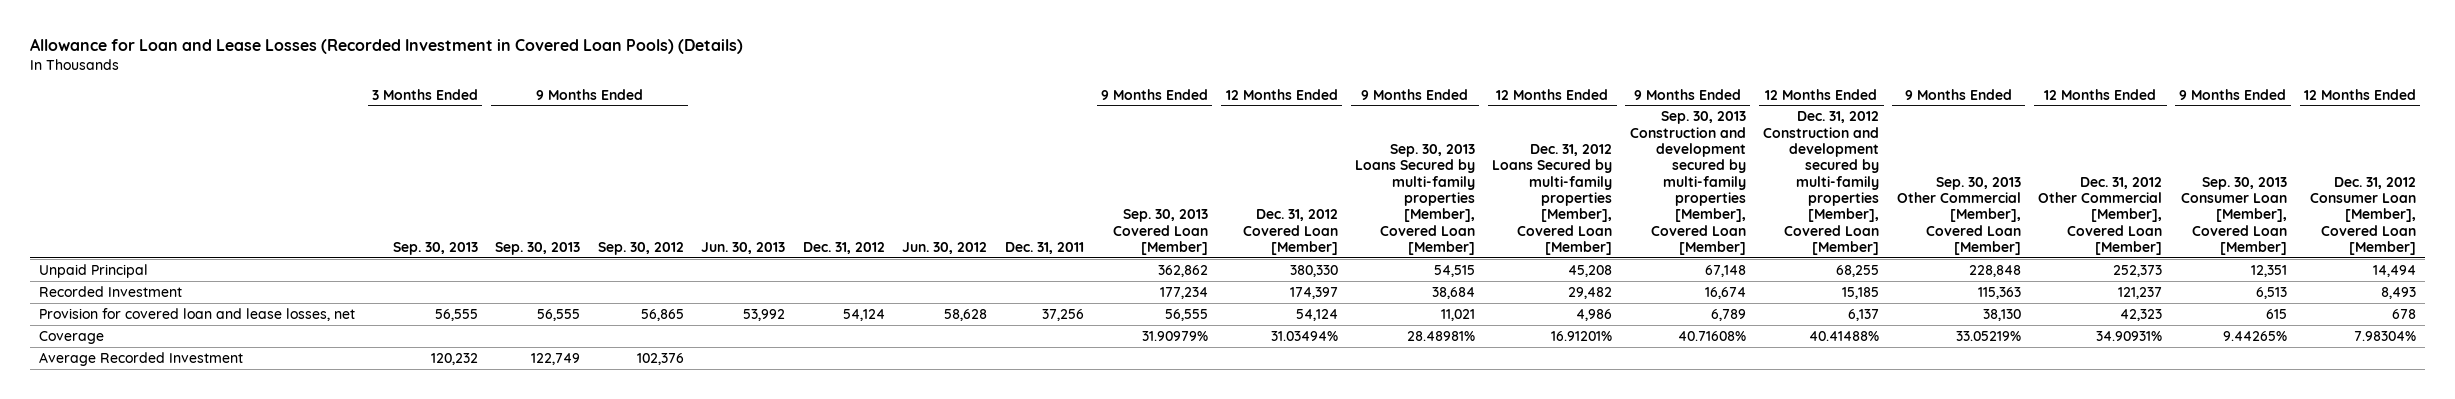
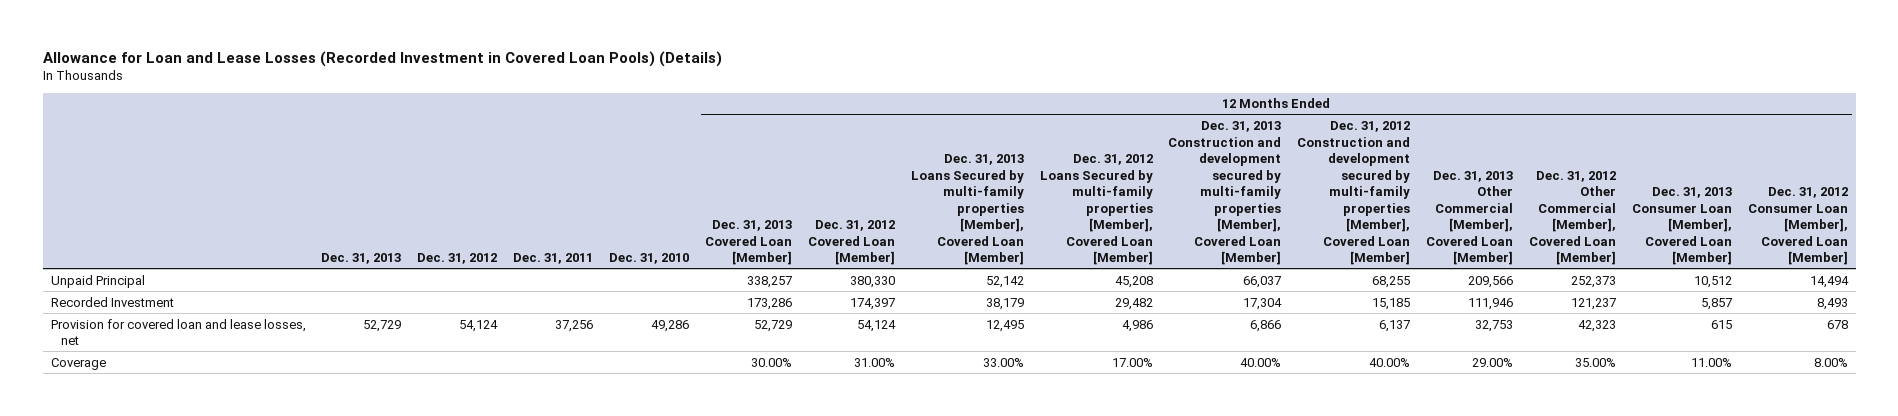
- | 3 Months Ended Sep. 30, 2013 | 9 Months Ended Sep. 30, 2013 | 9 Months Ended Sep. 30, 2012 | Jun. 30, 2013 | Dec. 31, 2012 | Jun. 30, 2012 | Dec. 31, 2011 | 9 Months Ended Sep. 30, 2013 Covered Loan [Member] | 12 Months Ended Dec. 31, 2012 Covered Loan [Member] | 9 Months Ended Sep. 30, 2013 Loans Secured by multi-family properties [Member], Covered Loan [Member] | 12 Months Ended Dec. 31, 2012 Loans Secured by multi-family properties [Member], Covered Loan [Member] | 9 Months Ended Sep. 30, 2013 Construction and development secured by multi-family properties [Member], Covered Loan [Member] | 12 Months Ended Dec. 31, 2012 Construction and development secured by multi-family properties [Member], Covered Loan [Member] | 9 Months Ended Sep. 30, 2013 Other Commercial [Member], Covered Loan [Member] | 12 Months Ended Dec. 31, 2012 Other Commercial [Member], Covered Loan [Member] | 9 Months Ended Sep. 30, 2013 Consumer Loan [Member], Covered Loan [Member] | 12 Months Ended Dec. 31, 2012 Consumer Loan [Member], Covered Loan [Member]
+ | Dec. 31, 2013 | Dec. 31, 2012 | Dec. 31, 2011 | Dec. 31, 2010 | 12 Months Ended Dec. 31, 2013 Covered Loan [Member] | 12 Months Ended Dec. 31, 2012 Covered Loan [Member] | 12 Months Ended Dec. 31, 2013 Loans Secured by multi-family properties [Member], Covered Loan [Member] | 12 Months Ended Dec. 31, 2012 Loans Secured by multi-family properties [Member], Covered Loan [Member] | 12 Months Ended Dec. 31, 2013 Construction and development secured by multi-family properties [Member], Covered Loan [Member] | 12 Months Ended Dec. 31, 2012 Construction and development secured by multi-family properties [Member], Covered Loan [Member] | 12 Months Ended Dec. 31, 2013 Other Commercial [Member], Covered Loan [Member] | 12 Months Ended Dec. 31, 2012 Other Commercial [Member], Covered Loan [Member] | 12 Months Ended Dec. 31, 2013 Consumer Loan [Member], Covered Loan [Member] | 12 Months Ended Dec. 31, 2012 Consumer Loan [Member], Covered Loan [Member]
- Coverage | | | | | | | | 31.90979% | 31.03494% | 28.48981% | 16.91201% | 40.71608% | 40.41488% | 33.05219% | 34.90931% | 9.44265% | 7.98304%
- Average Recorded Investment | 120,232 | 122,749 | 102,376 | | | | | | | | | | | | | |
+ Coverage | | | | | 30.00% | 31.00% | 33.00% | 17.00% | 40.00% | 40.00% | 29.00% | 35.00% | 11.00% | 8.00%

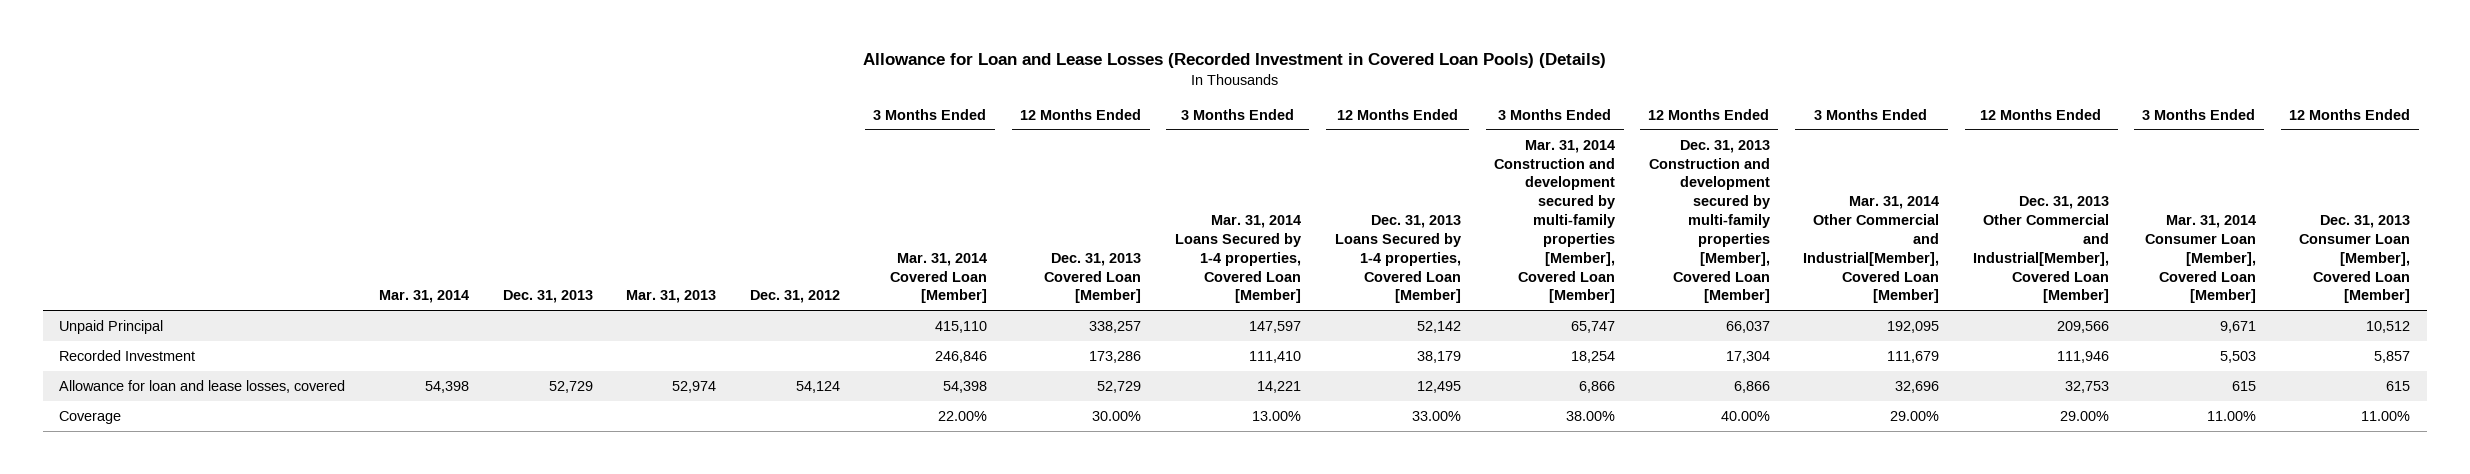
- | Dec. 31, 2013 | Dec. 31, 2012 | Dec. 31, 2011 | Dec. 31, 2010 | 12 Months Ended Dec. 31, 2013 Covered Loan [Member] | 12 Months Ended Dec. 31, 2012 Covered Loan [Member] | 12 Months Ended Dec. 31, 2013 Loans Secured by multi-family properties [Member], Covered Loan [Member] | 12 Months Ended Dec. 31, 2012 Loans Secured by multi-family properties [Member], Covered Loan [Member] | 12 Months Ended Dec. 31, 2013 Construction and development secured by multi-family properties [Member], Covered Loan [Member] | 12 Months Ended Dec. 31, 2012 Construction and development secured by multi-family properties [Member], Covered Loan [Member] | 12 Months Ended Dec. 31, 2013 Other Commercial [Member], Covered Loan [Member] | 12 Months Ended Dec. 31, 2012 Other Commercial [Member], Covered Loan [Member] | 12 Months Ended Dec. 31, 2013 Consumer Loan [Member], Covered Loan [Member] | 12 Months Ended Dec. 31, 2012 Consumer Loan [Member], Covered Loan [Member]
+ | Mar. 31, 2014 | Dec. 31, 2013 | Mar. 31, 2013 | Dec. 31, 2012 | 3 Months Ended Mar. 31, 2014 Covered Loan [Member] | 12 Months Ended Dec. 31, 2013 Covered Loan [Member] | 3 Months Ended Mar. 31, 2014 Loans Secured by 1-4 properties, Covered Loan [Member] | 12 Months Ended Dec. 31, 2013 Loans Secured by 1-4 properties, Covered Loan [Member] | 3 Months Ended Mar. 31, 2014 Construction and development secured by multi-family properties [Member], Covered Loan [Member] | 12 Months Ended Dec. 31, 2013 Construction and development secured by multi-family properties [Member], Covered Loan [Member] | 3 Months Ended Mar. 31, 2014 Other Commercial and Industrial[Member], Covered Loan [Member] | 12 Months Ended Dec. 31, 2013 Other Commercial and Industrial[Member], Covered Loan [Member] | 3 Months Ended Mar. 31, 2014 Consumer Loan [Member], Covered Loan [Member] | 12 Months Ended Dec. 31, 2013 Consumer Loan [Member], Covered Loan [Member]
- Provision for covered loan and lease losses, net | 52,729 | 54,124 | 37,256 | 49,286 | 52,729 | 54,124 | 12,495 | 4,986 | 6,866 | 6,137 | 32,753 | 42,323 | 615 | 678
+ Allowance for loan and lease losses, covered | 54,398 | 52,729 | 52,974 | 54,124 | 54,398 | 52,729 | 14,221 | 12,495 | 6,866 | 6,866 | 32,696 | 32,753 | 615 | 615

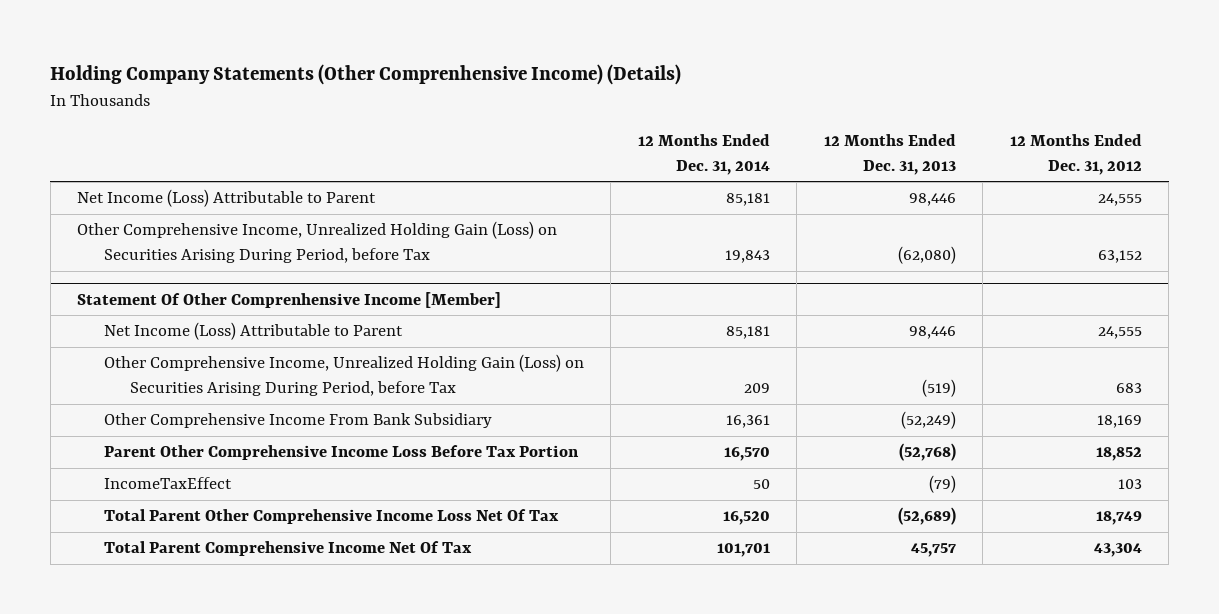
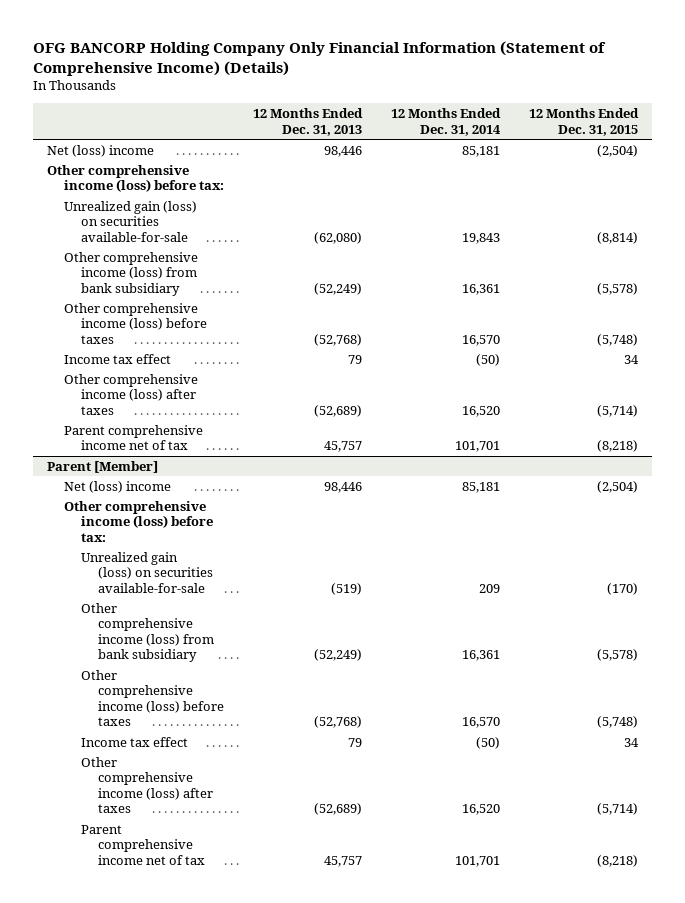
- Holding Company Statements (Other Comprenhensive Income) (Details)
+ OFG BANCORP Holding Company Only Financial Information (Statement of Comprehensive Income) (Details)
- | 12 Months Ended Dec. 31, 2014 | 12 Months Ended Dec. 31, 2013 | 12 Months Ended Dec. 31, 2012
+ | 12 Months Ended Dec. 31, 2013 | 12 Months Ended Dec. 31, 2014 | 12 Months Ended Dec. 31, 2015
- Net Income (Loss) Attributable to Parent | 85,181 | 98,446 | 24,555
- Other Comprehensive Income, Unrealized Holding Gain (Loss) on Securities Arising During Period, before Tax | 19,843 | (62,080) | 63,152
- Statement Of Other Comprenhensive Income [Member]
- Net Income (Loss) Attributable to Parent | 85,181 | 98,446 | 24,555
- Other Comprehensive Income, Unrealized Holding Gain (Loss) on Securities Arising During Period, before Tax | 209 | (519) | 683
- Other Comprehensive Income From Bank Subsidiary | 16,361 | (52,249) | 18,169
- Parent Other Comprehensive Income Loss Before Tax Portion | 16,570 | (52,768) | 18,852
- IncomeTaxEffect | 50 | (79) | 103
- Total Parent Other Comprehensive Income Loss Net Of Tax | 16,520 | (52,689) | 18,749
- Total Parent Comprehensive Income Net Of Tax | 101,701 | 45,757 | 43,304
+ Net (loss) income | 98,446 | 85,181 | (2,504)
+ Other comprehensive income (loss) before tax:
+ Unrealized gain (loss) on securities available-for-sale | (62,080) | 19,843 | (8,814)
+ Other comprehensive income (loss) from bank subsidiary | (52,249) | 16,361 | (5,578)
+ Other comprehensive income (loss) before taxes | (52,768) | 16,570 | (5,748)
+ Income tax effect | 79 | (50) | 34
+ Other comprehensive income (loss) after taxes | (52,689) | 16,520 | (5,714)
+ Parent comprehensive income net of tax | 45,757 | 101,701 | (8,218)
+ Parent [Member]
+ Net (loss) income | 98,446 | 85,181 | (2,504)
+ Other comprehensive income (loss) before tax:
+ Unrealized gain (loss) on securities available-for-sale | (519) | 209 | (170)
+ Other comprehensive income (loss) from bank subsidiary | (52,249) | 16,361 | (5,578)
+ Other comprehensive income (loss) before taxes | (52,768) | 16,570 | (5,748)
+ Income tax effect | 79 | (50) | 34
+ Other comprehensive income (loss) after taxes | (52,689) | 16,520 | (5,714)
+ Parent comprehensive income net of tax | 45,757 | 101,701 | (8,218)

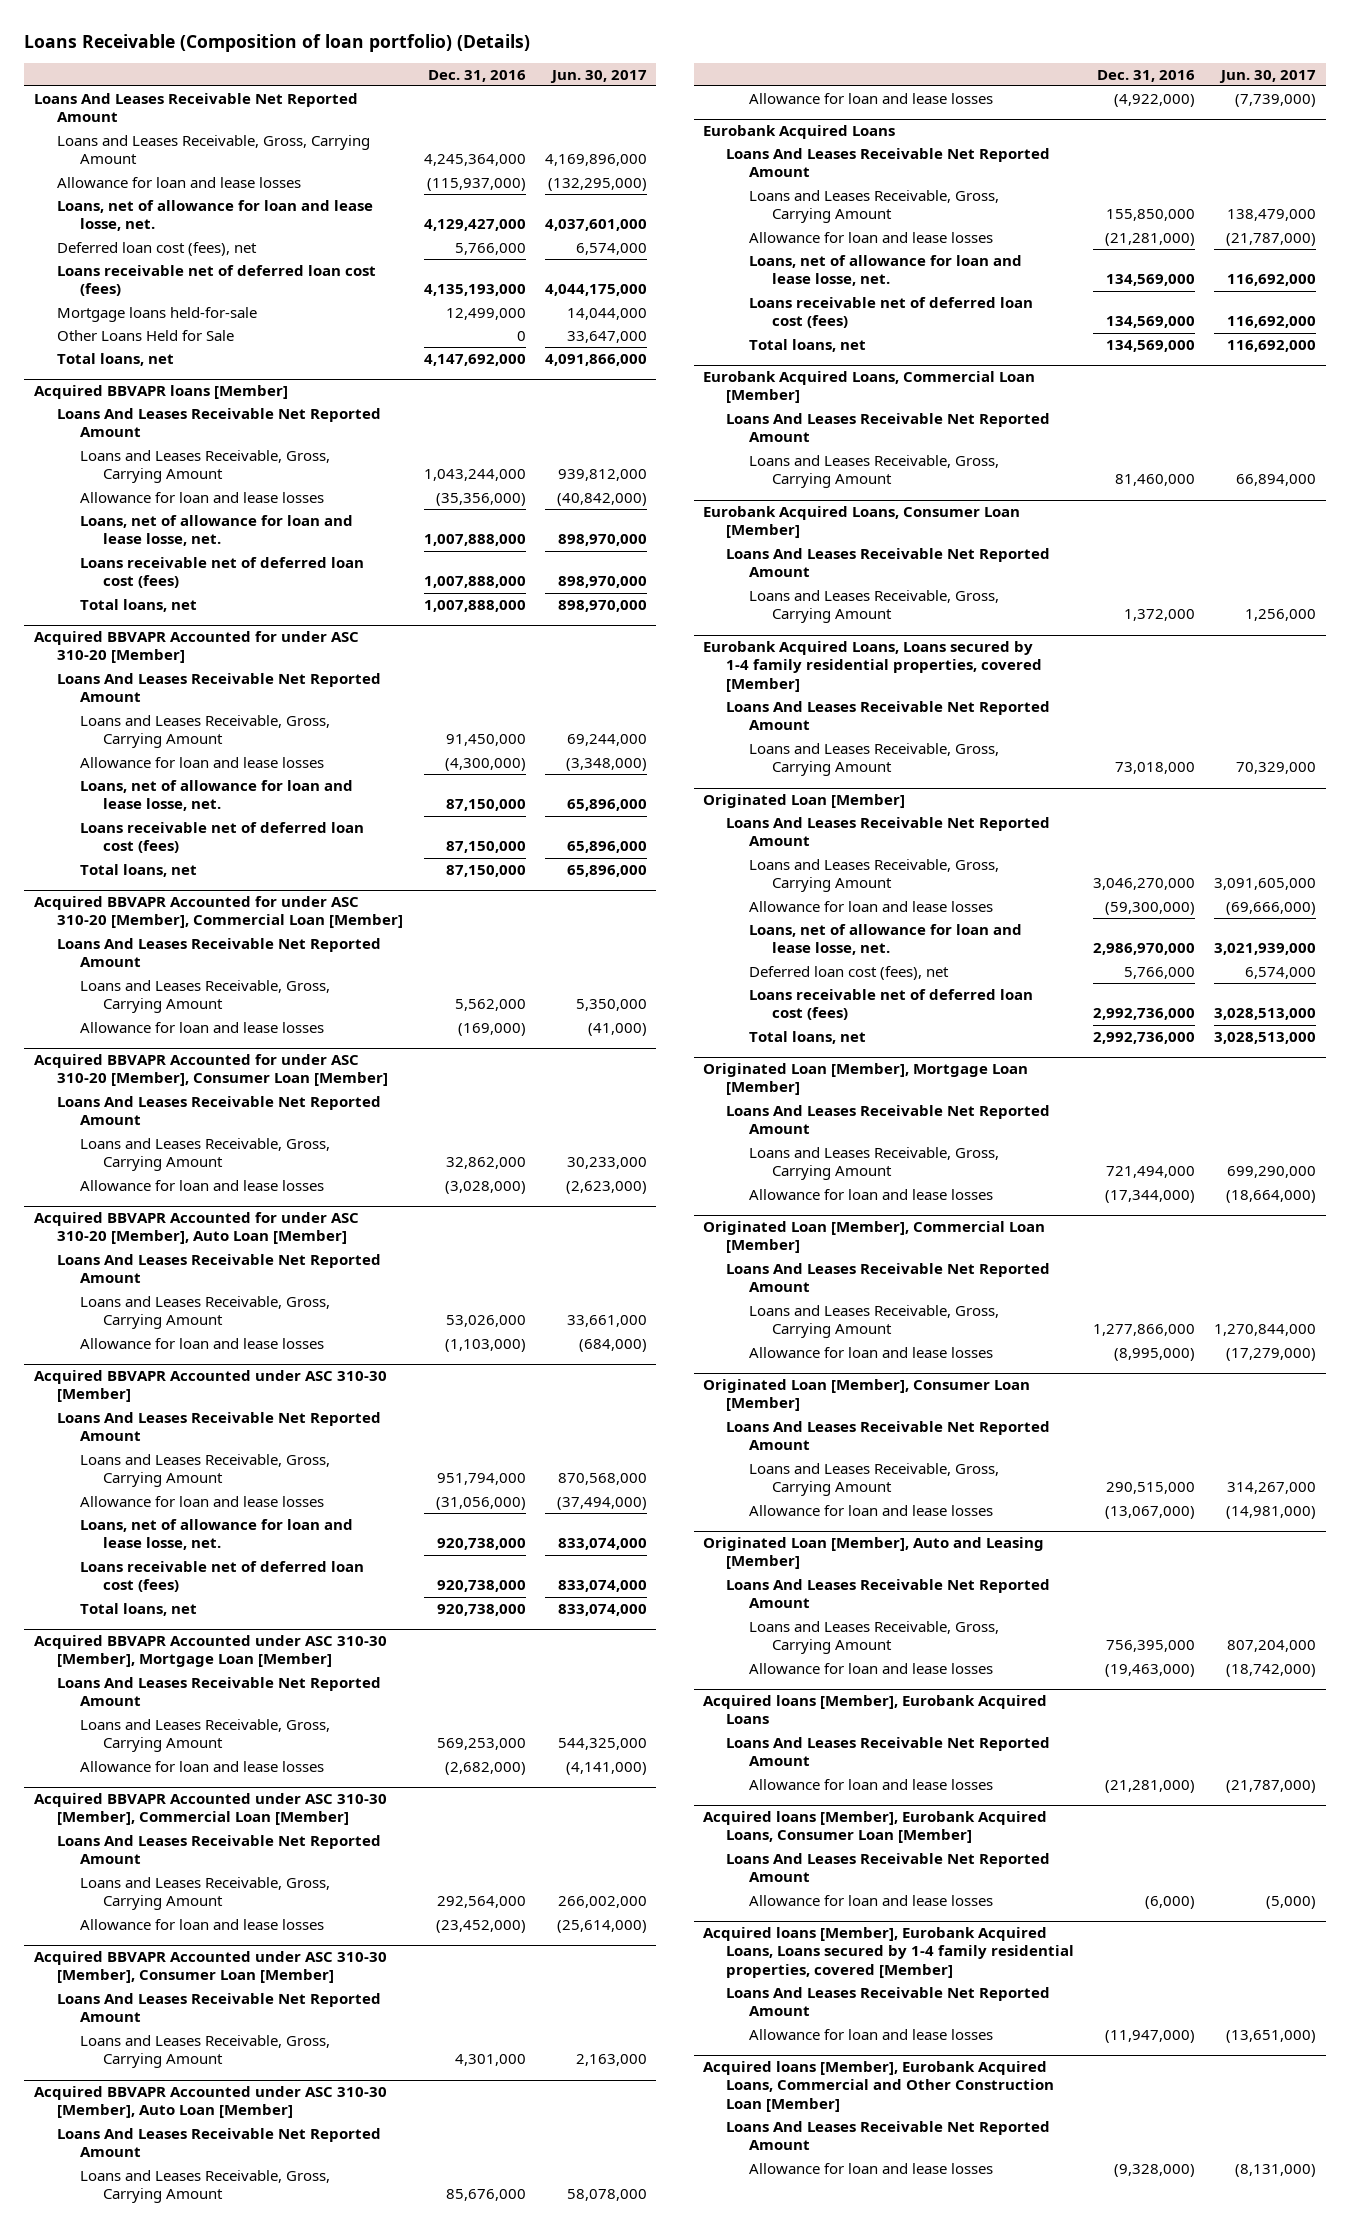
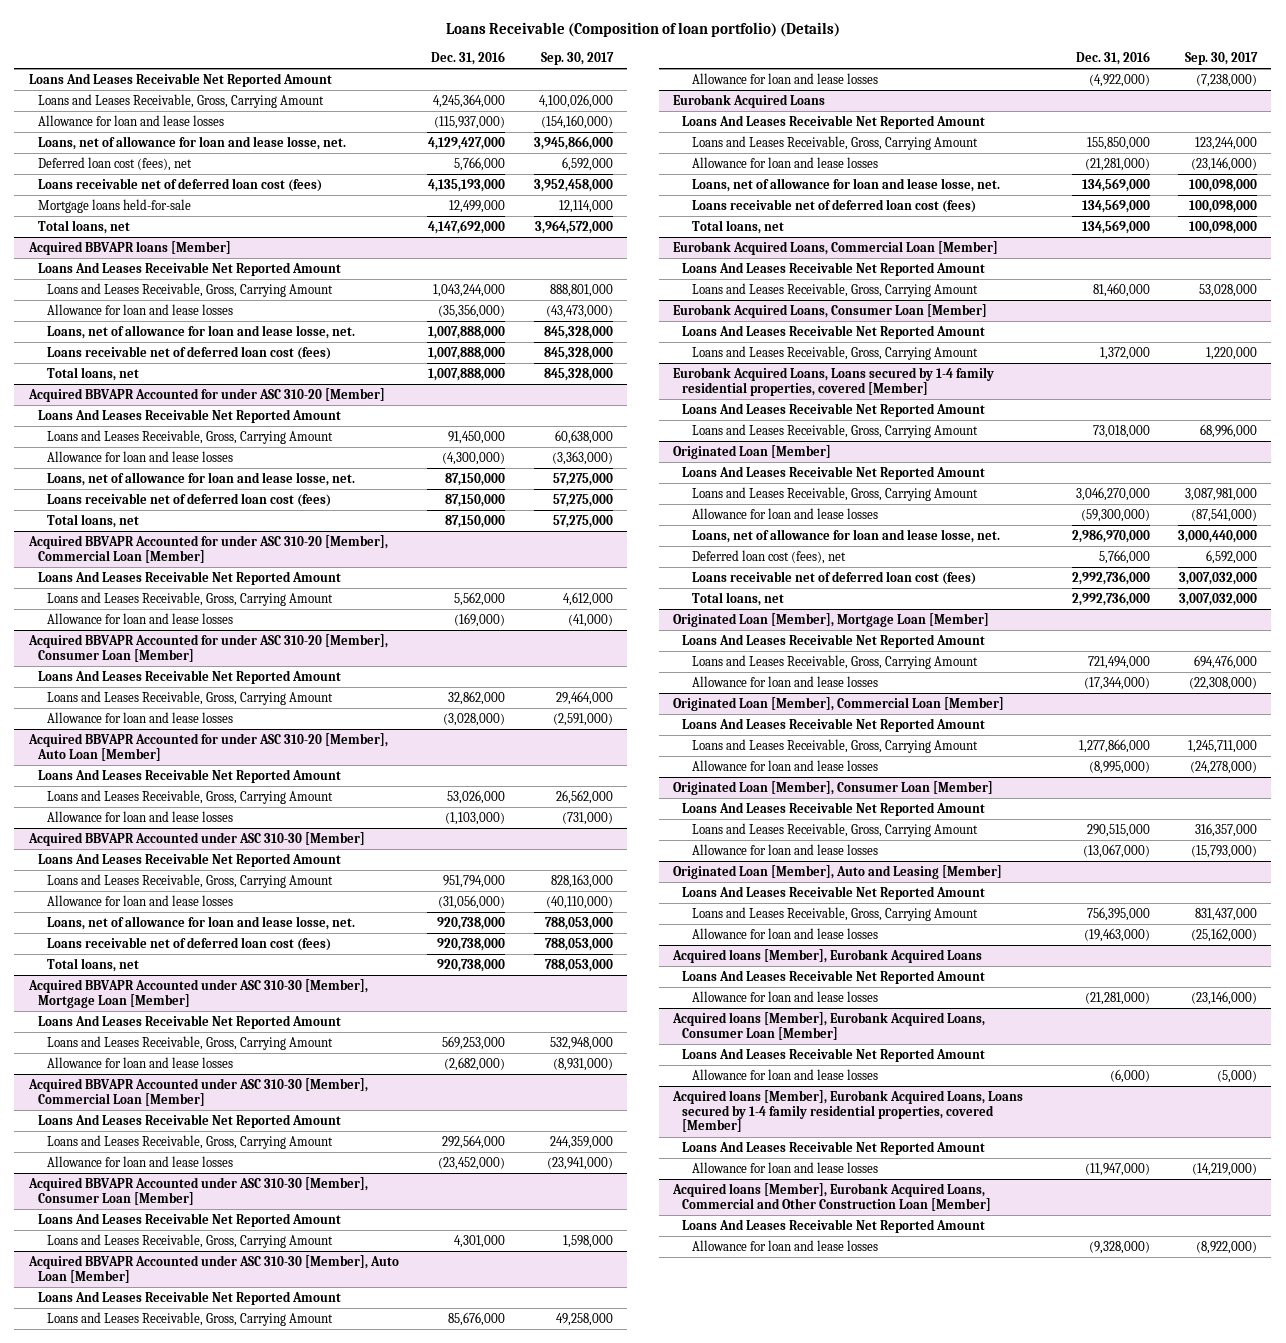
- | Dec. 31, 2016 | Jun. 30, 2017
+ | Dec. 31, 2016 | Sep. 30, 2017
- Other Loans Held for Sale | 0 | 33,647,000

